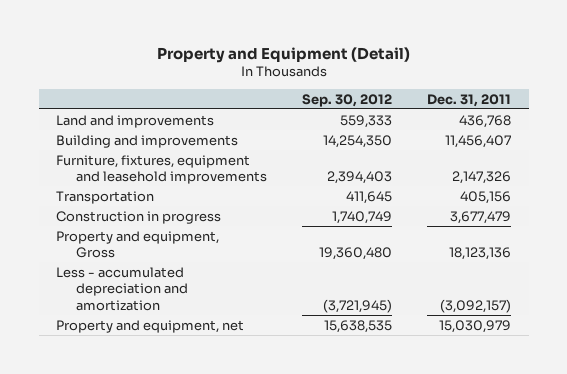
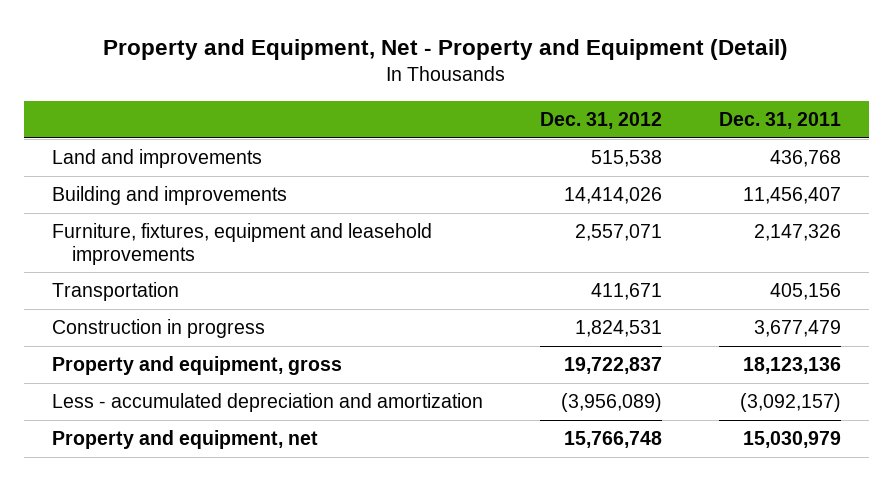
- Property and Equipment (Detail)
+ Property and Equipment, Net - Property and Equipment (Detail)
- | Sep. 30, 2012 | Dec. 31, 2011
+ | Dec. 31, 2012 | Dec. 31, 2011
- Property and equipment, Gross | 19,360,480 | 18,123,136
+ Property and equipment, gross | 19,722,837 | 18,123,136

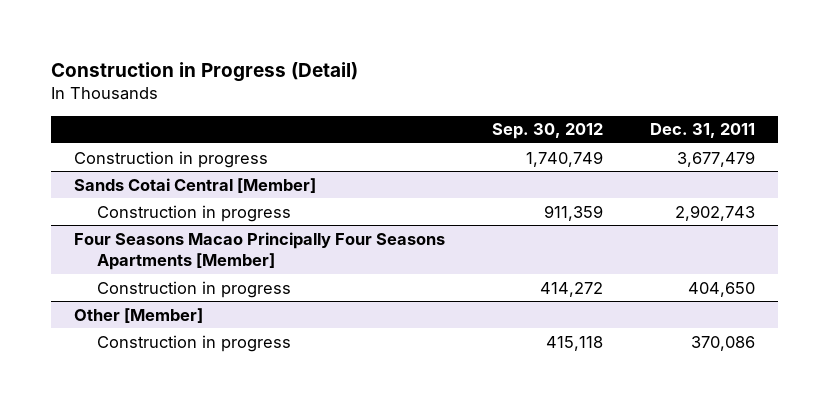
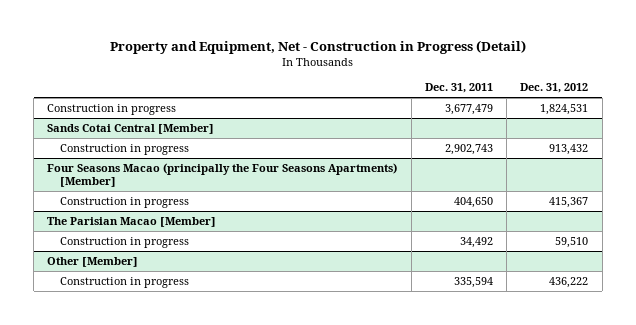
- Construction in Progress (Detail)
+ Property and Equipment, Net - Construction in Progress (Detail)
- | Sep. 30, 2012 | Dec. 31, 2011
+ | Dec. 31, 2011 | Dec. 31, 2012
- Four Seasons Macao Principally Four Seasons Apartments [Member]
+ Four Seasons Macao (principally the Four Seasons Apartments) [Member]
+ The Parisian Macao [Member]
+ Construction in progress | 34,492 | 59,510
@ Other [Member]
- Construction in progress | 415,118 | 370,086
+ Construction in progress | 335,594 | 436,222

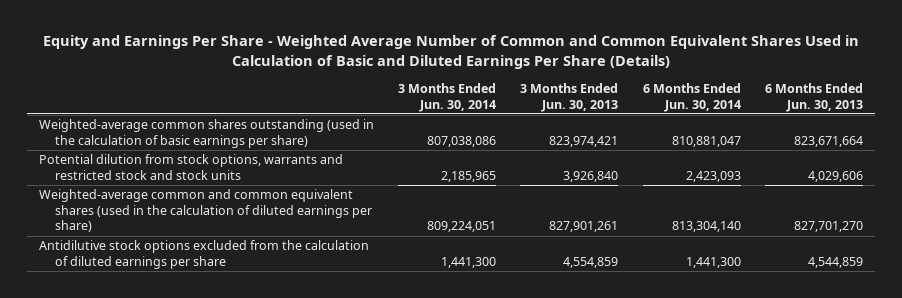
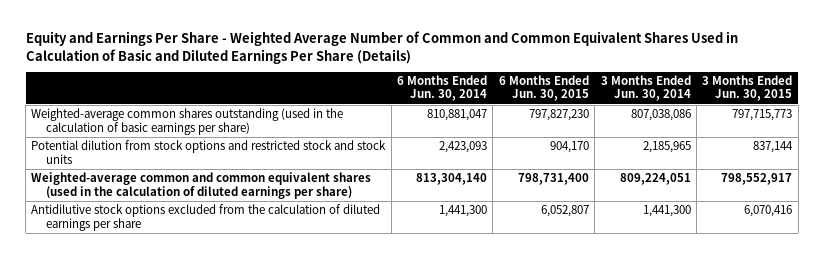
- | 3 Months Ended Jun. 30, 2014 | 3 Months Ended Jun. 30, 2013 | 6 Months Ended Jun. 30, 2014 | 6 Months Ended Jun. 30, 2013
+ | 6 Months Ended Jun. 30, 2014 | 6 Months Ended Jun. 30, 2015 | 3 Months Ended Jun. 30, 2014 | 3 Months Ended Jun. 30, 2015
- Potential dilution from stock options, warrants and restricted stock and stock units | 2,185,965 | 3,926,840 | 2,423,093 | 4,029,606
+ Potential dilution from stock options and restricted stock and stock units | 2,423,093 | 904,170 | 2,185,965 | 837,144

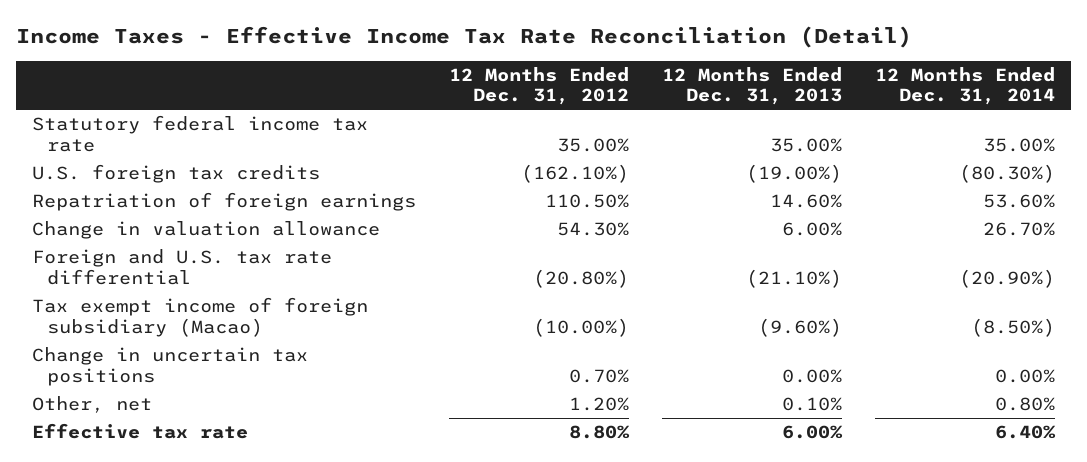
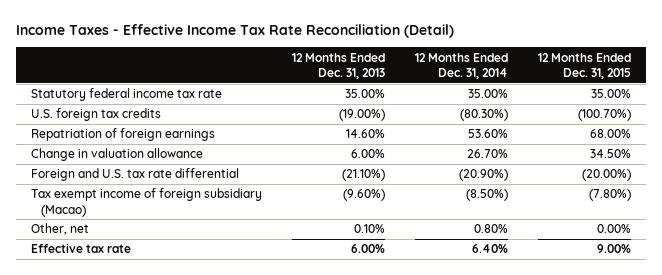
- | 12 Months Ended Dec. 31, 2012 | 12 Months Ended Dec. 31, 2013 | 12 Months Ended Dec. 31, 2014
+ | 12 Months Ended Dec. 31, 2013 | 12 Months Ended Dec. 31, 2014 | 12 Months Ended Dec. 31, 2015
- Change in uncertain tax positions | 0.70% | 0.00% | 0.00%

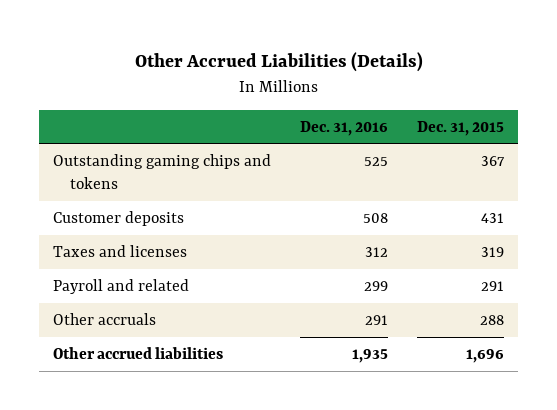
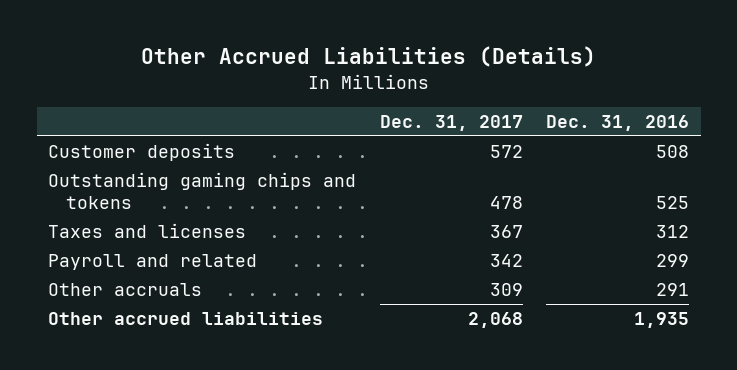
- | Dec. 31, 2016 | Dec. 31, 2015
+ | Dec. 31, 2017 | Dec. 31, 2016
moved down: Outstanding gaming chips and tokens | 478 | 525

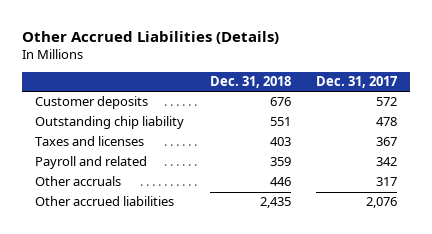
- | Dec. 31, 2017 | Dec. 31, 2016
+ | Dec. 31, 2018 | Dec. 31, 2017
- Outstanding gaming chips and tokens | 478 | 525
+ Outstanding chip liability | 551 | 478
- Other accruals | 309 | 291
- Other accrued liabilities | 2,068 | 1,935
+ Other accruals | 446 | 317
+ Other accrued liabilities | 2,435 | 2,076

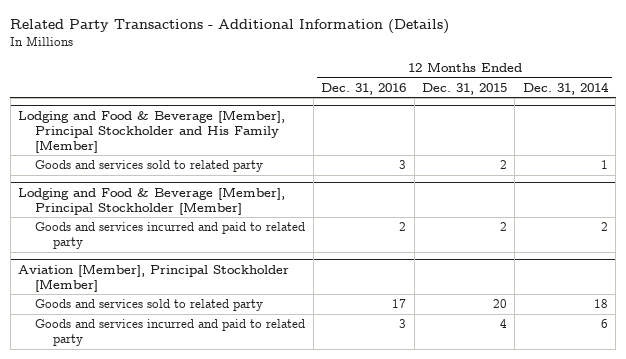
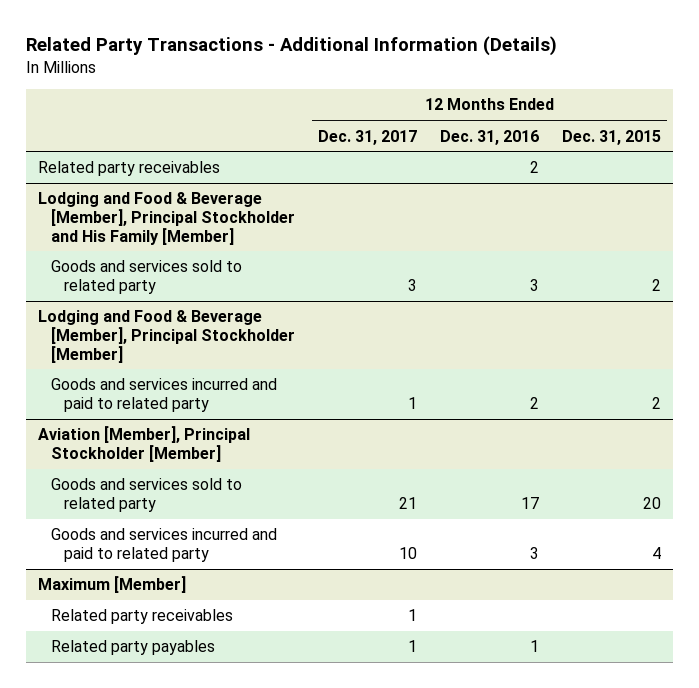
- | 12 Months Ended Dec. 31, 2016 | 12 Months Ended Dec. 31, 2015 | 12 Months Ended Dec. 31, 2014
+ | 12 Months Ended Dec. 31, 2017 | 12 Months Ended Dec. 31, 2016 | 12 Months Ended Dec. 31, 2015
+ Related party receivables | | 2 |
+ Maximum [Member]
+ Related party receivables | 1 | |
+ Related party payables | 1 | 1 |

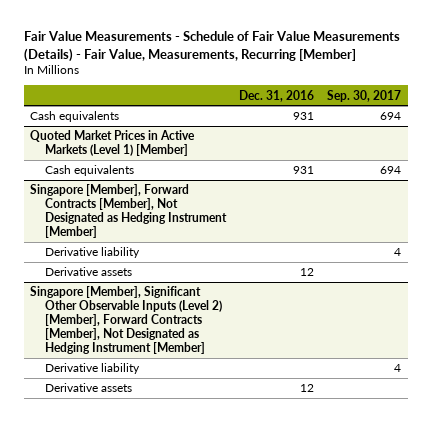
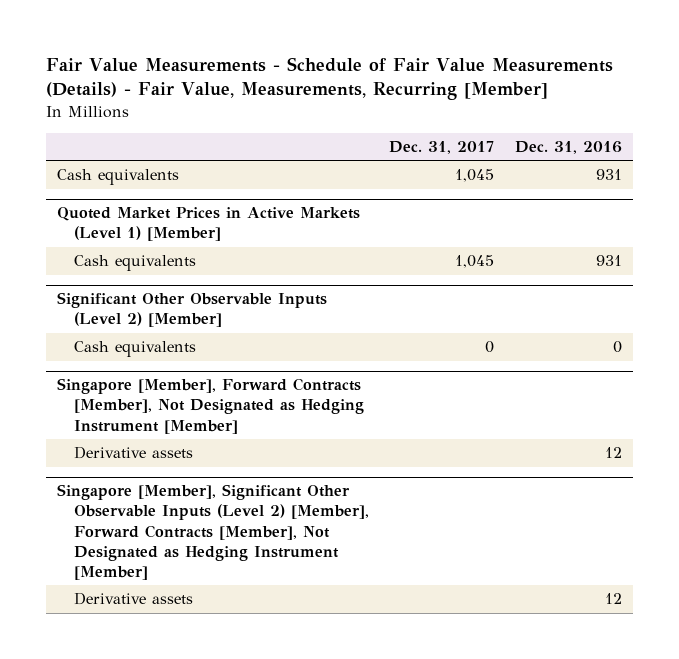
- | Dec. 31, 2016 | Sep. 30, 2017
+ | Dec. 31, 2017 | Dec. 31, 2016
+ Significant Other Observable Inputs (Level 2) [Member]
+ Cash equivalents | 0 | 0
@ Singapore [Member], Forward Contracts [Member], Not Designated as Hedging Instrument [Member]
- Derivative liability | | 4
@ Singapore [Member], Significant Other Observable Inputs (Level 2) [Member], Forward Contracts [Member], Not Designated as Hedging Instrument [Member]
- Derivative liability | | 4

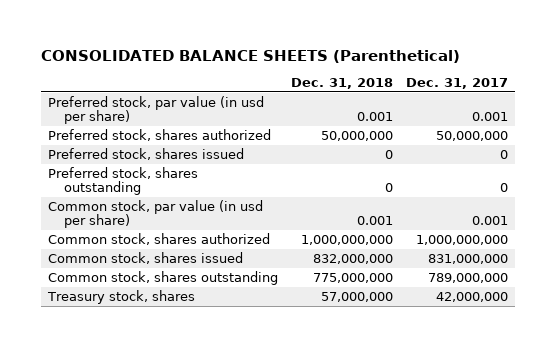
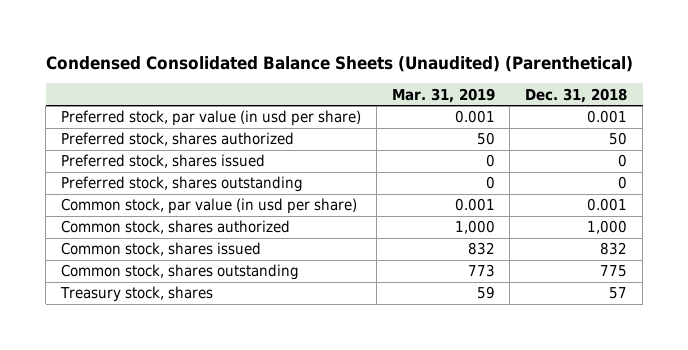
- CONSOLIDATED BALANCE SHEETS (Parenthetical)
+ Condensed Consolidated Balance Sheets (Unaudited) (Parenthetical)
- | Dec. 31, 2018 | Dec. 31, 2017
+ | Mar. 31, 2019 | Dec. 31, 2018
- Preferred stock, shares authorized | 50,000,000 | 50,000,000
+ Preferred stock, shares authorized | 50 | 50
- Common stock, shares authorized | 1,000,000,000 | 1,000,000,000
- Common stock, shares issued | 832,000,000 | 831,000,000
- Common stock, shares outstanding | 775,000,000 | 789,000,000
- Treasury stock, shares | 57,000,000 | 42,000,000
+ Common stock, shares authorized | 1,000 | 1,000
+ Common stock, shares issued | 832 | 832
+ Common stock, shares outstanding | 773 | 775
+ Treasury stock, shares | 59 | 57

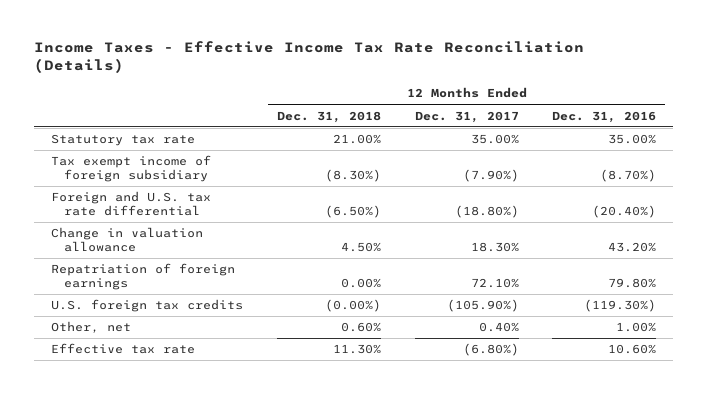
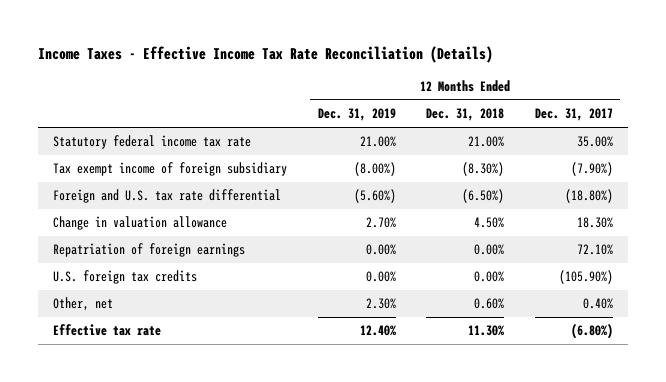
- | 12 Months Ended Dec. 31, 2018 | 12 Months Ended Dec. 31, 2017 | 12 Months Ended Dec. 31, 2016
+ | 12 Months Ended Dec. 31, 2019 | 12 Months Ended Dec. 31, 2018 | 12 Months Ended Dec. 31, 2017
- Statutory tax rate | 21.00% | 35.00% | 35.00%
+ Statutory federal income tax rate | 21.00% | 21.00% | 35.00%
- U.S. foreign tax credits | (0.00%) | (105.90%) | (119.30%)
+ U.S. foreign tax credits | 0.00% | 0.00% | (105.90%)

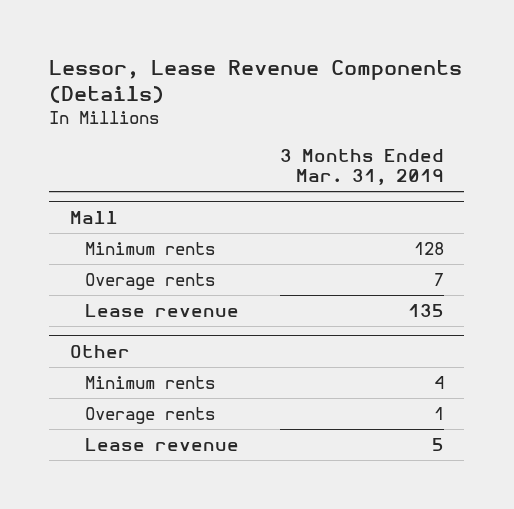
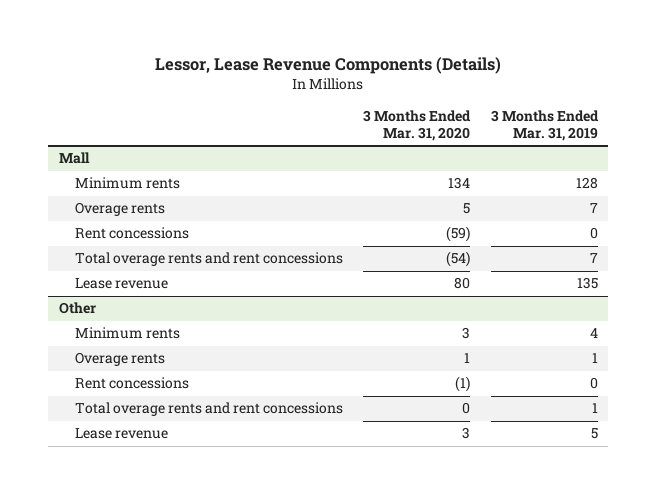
- | 3 Months Ended Mar. 31, 2019
+ | 3 Months Ended Mar. 31, 2020 | 3 Months Ended Mar. 31, 2019
@ Mall
+ Rent concessions | (59) | 0
+ Total overage rents and rent concessions | (54) | 7
@ Other
+ Rent concessions | (1) | 0
+ Total overage rents and rent concessions | 0 | 1

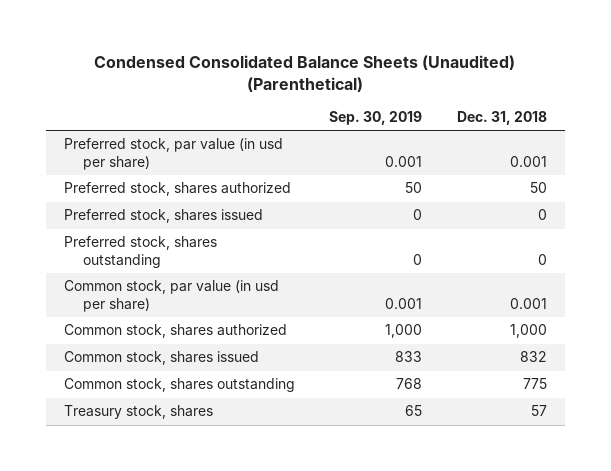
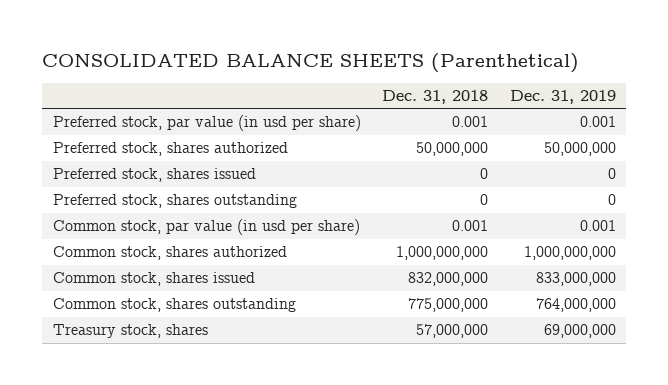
- Condensed Consolidated Balance Sheets (Unaudited) (Parenthetical)
+ CONSOLIDATED BALANCE SHEETS (Parenthetical)
- | Sep. 30, 2019 | Dec. 31, 2018
+ | Dec. 31, 2018 | Dec. 31, 2019
- Preferred stock, shares authorized | 50 | 50
+ Preferred stock, shares authorized | 50,000,000 | 50,000,000
- Common stock, shares authorized | 1,000 | 1,000
- Common stock, shares issued | 833 | 832
- Common stock, shares outstanding | 768 | 775
- Treasury stock, shares | 65 | 57
+ Common stock, shares authorized | 1,000,000,000 | 1,000,000,000
+ Common stock, shares issued | 832,000,000 | 833,000,000
+ Common stock, shares outstanding | 775,000,000 | 764,000,000
+ Treasury stock, shares | 57,000,000 | 69,000,000

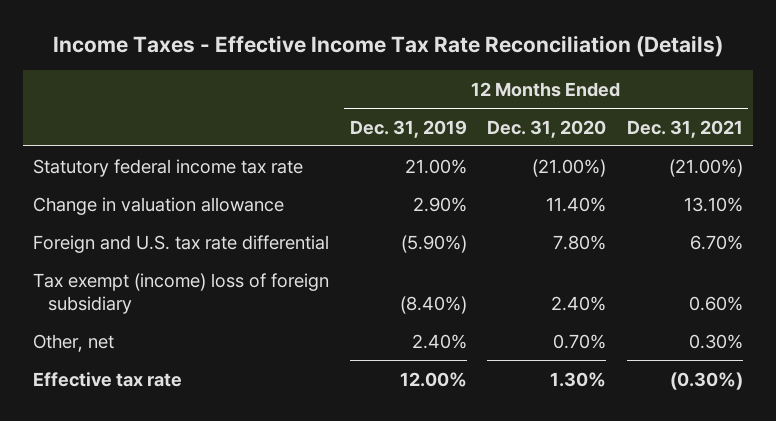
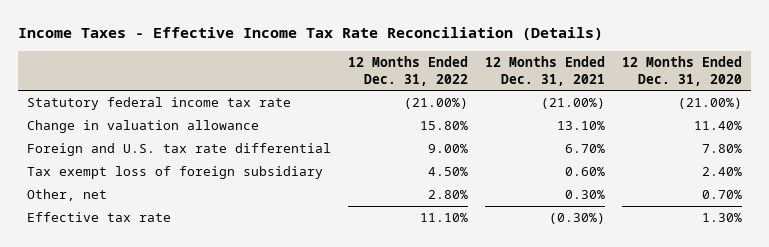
- | 12 Months Ended Dec. 31, 2019 | 12 Months Ended Dec. 31, 2020 | 12 Months Ended Dec. 31, 2021
+ | 12 Months Ended Dec. 31, 2022 | 12 Months Ended Dec. 31, 2021 | 12 Months Ended Dec. 31, 2020
- Tax exempt (income) loss of foreign subsidiary | (8.40%) | 2.40% | 0.60%
+ Tax exempt loss of foreign subsidiary | 4.50% | 0.60% | 2.40%

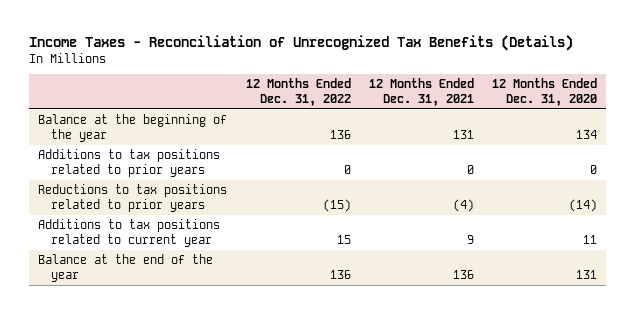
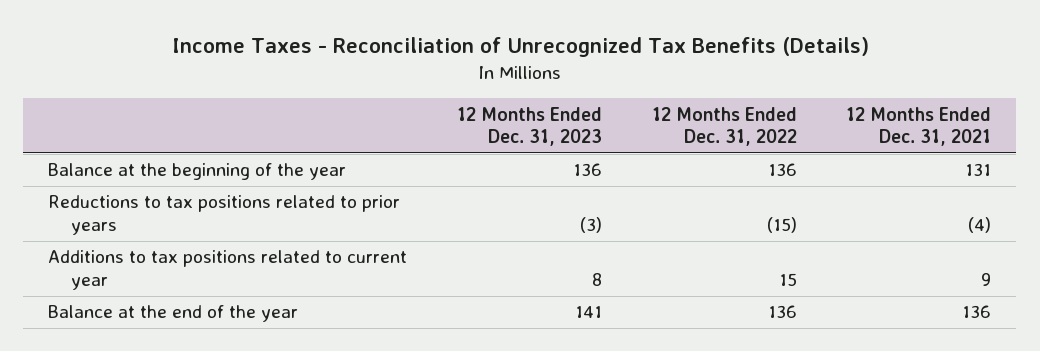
- | 12 Months Ended Dec. 31, 2022 | 12 Months Ended Dec. 31, 2021 | 12 Months Ended Dec. 31, 2020
+ | 12 Months Ended Dec. 31, 2023 | 12 Months Ended Dec. 31, 2022 | 12 Months Ended Dec. 31, 2021
- Additions to tax positions related to prior years | 0 | 0 | 0

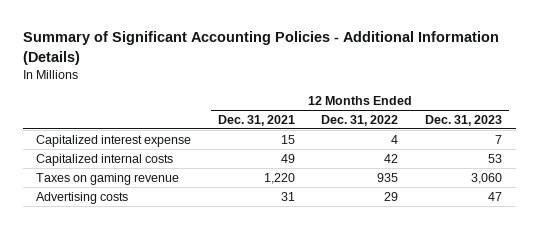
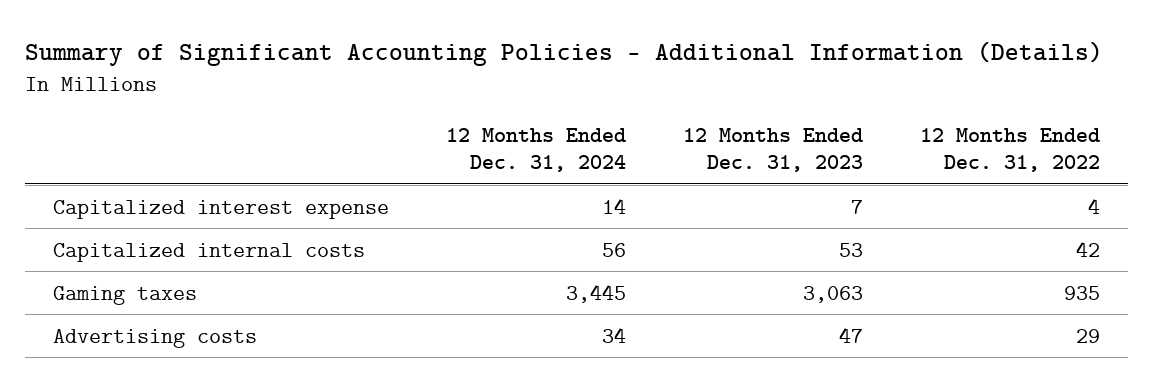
- | 12 Months Ended Dec. 31, 2021 | 12 Months Ended Dec. 31, 2022 | 12 Months Ended Dec. 31, 2023
+ | 12 Months Ended Dec. 31, 2024 | 12 Months Ended Dec. 31, 2023 | 12 Months Ended Dec. 31, 2022
- Taxes on gaming revenue | 1,220 | 935 | 3,060
+ Gaming taxes | 3,445 | 3,063 | 935

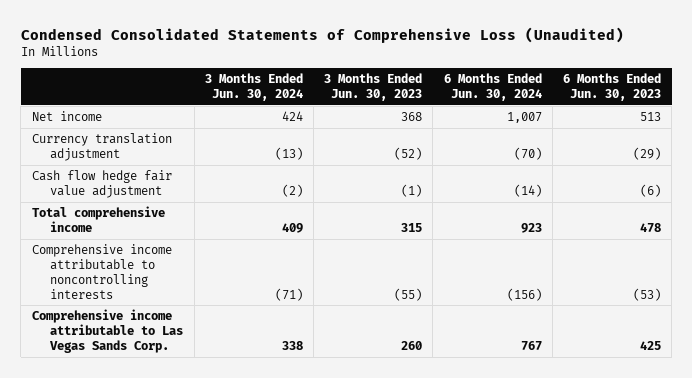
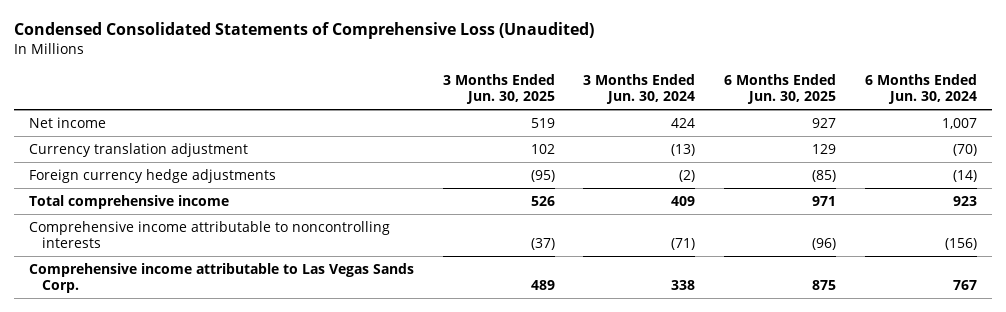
- | 3 Months Ended Jun. 30, 2024 | 3 Months Ended Jun. 30, 2023 | 6 Months Ended Jun. 30, 2024 | 6 Months Ended Jun. 30, 2023
+ | 3 Months Ended Jun. 30, 2025 | 3 Months Ended Jun. 30, 2024 | 6 Months Ended Jun. 30, 2025 | 6 Months Ended Jun. 30, 2024
- Cash flow hedge fair value adjustment | (2) | (1) | (14) | (6)
+ Foreign currency hedge adjustments | (95) | (2) | (85) | (14)

